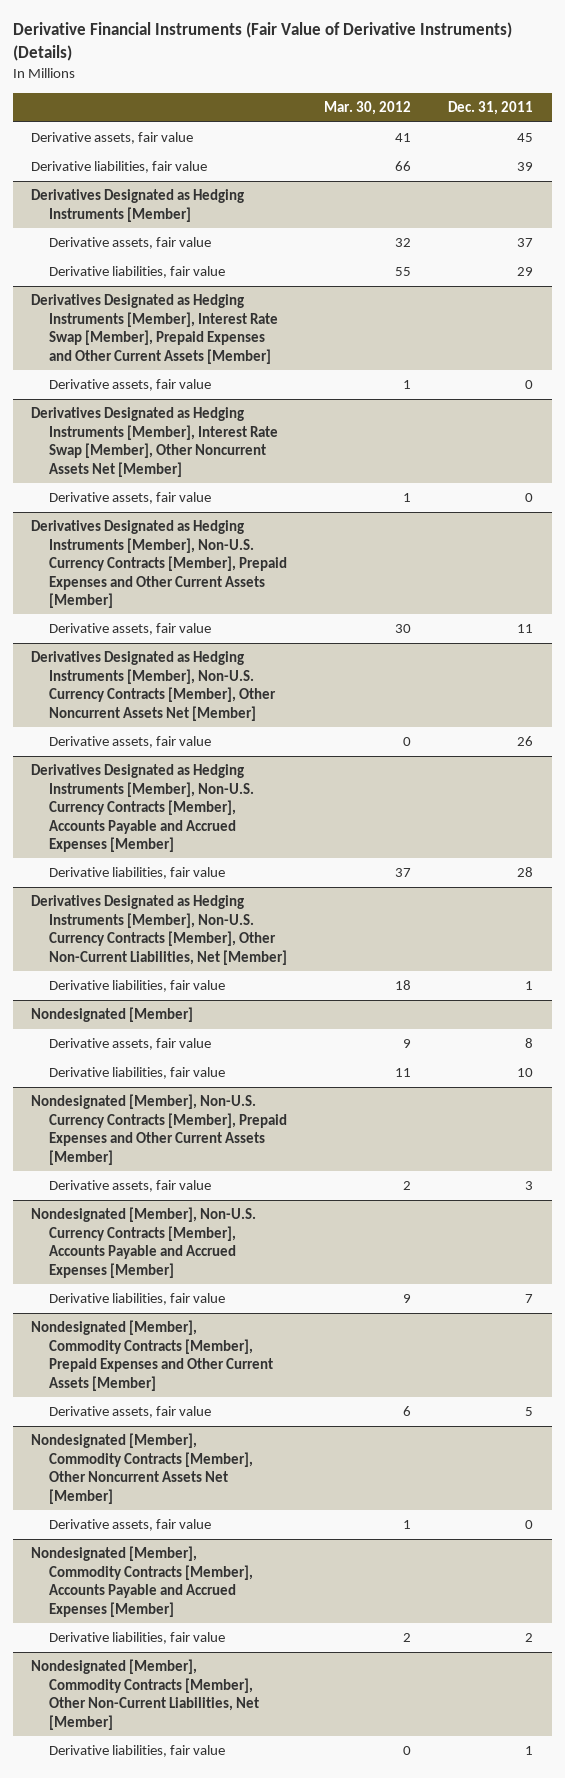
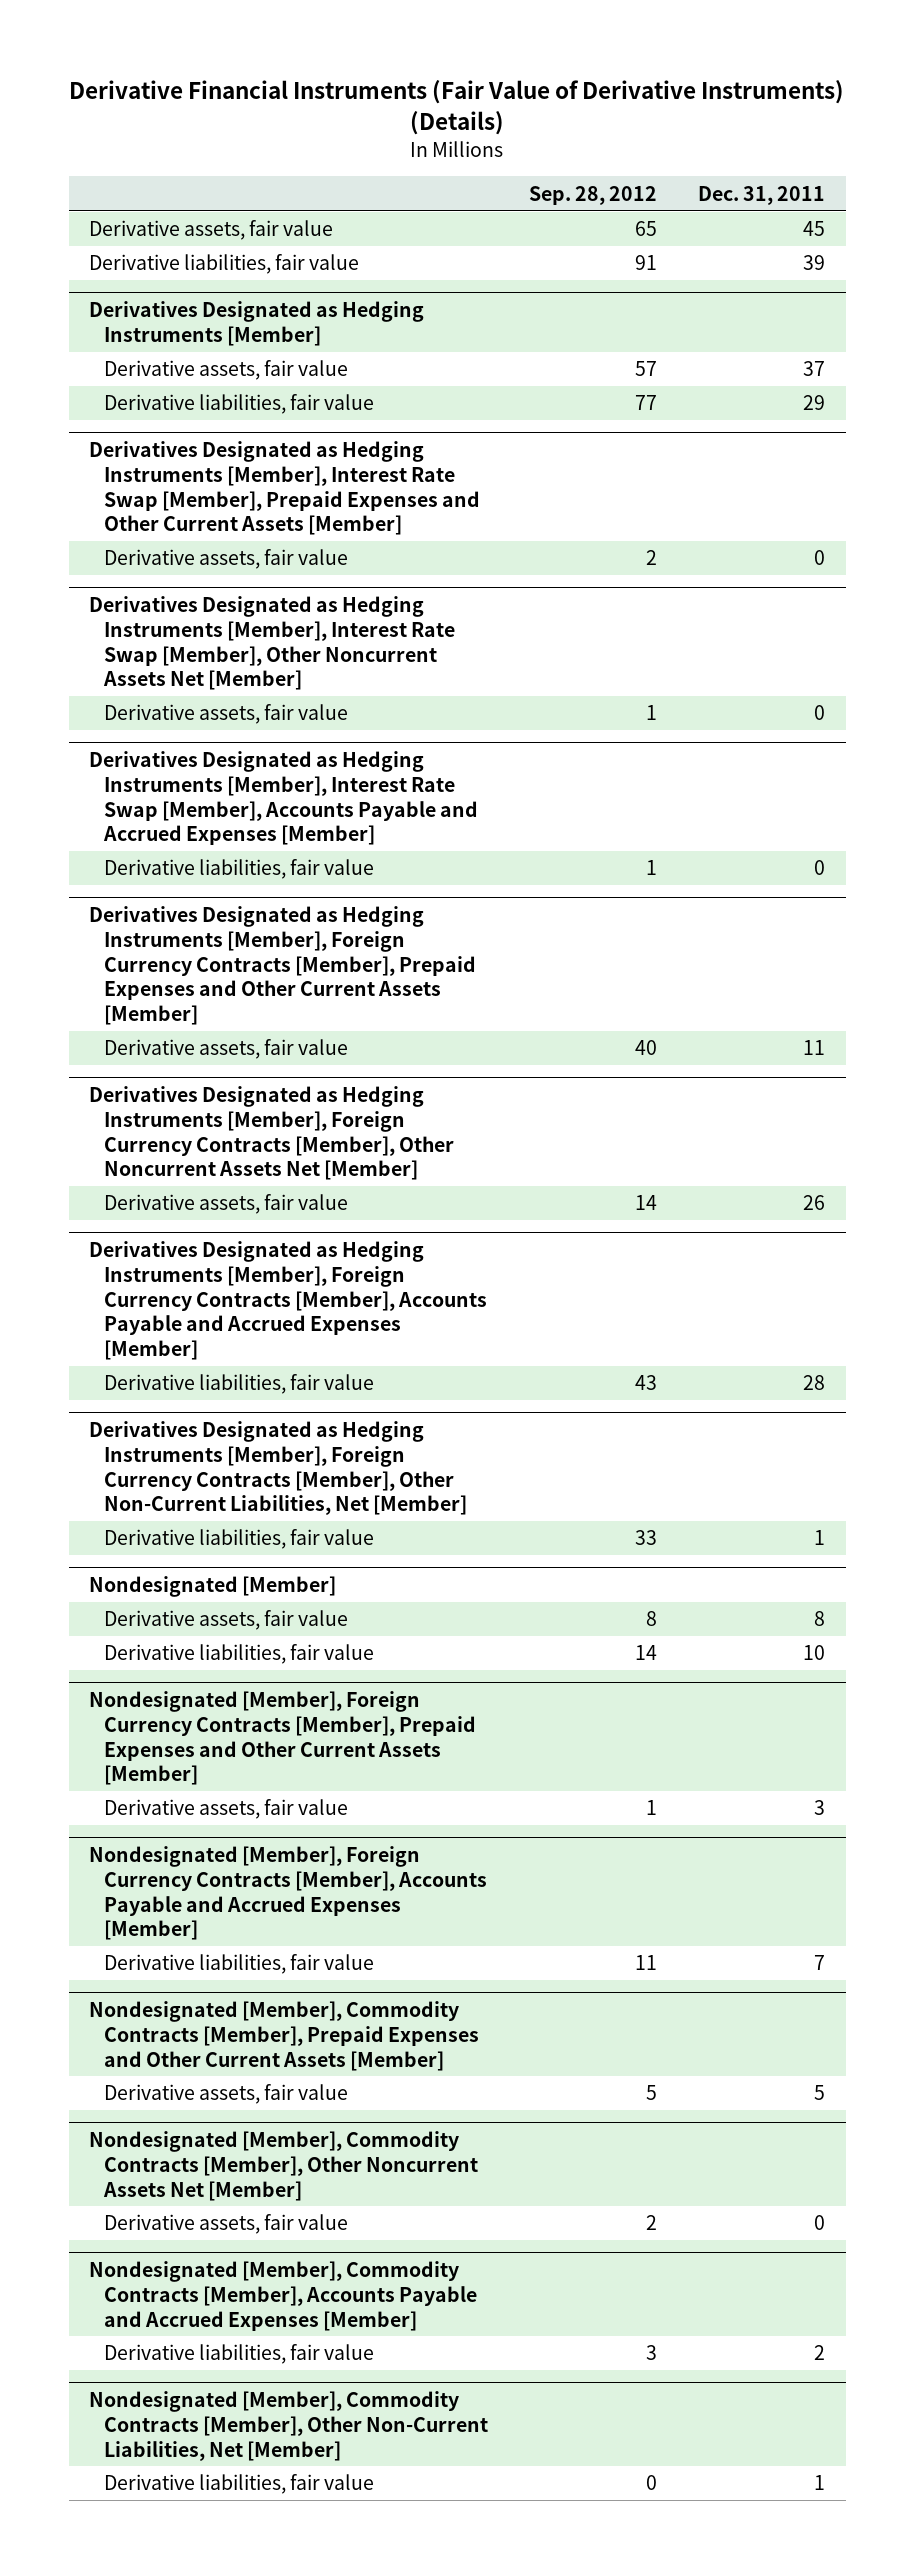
- | Mar. 30, 2012 | Dec. 31, 2011
+ | Sep. 28, 2012 | Dec. 31, 2011
- Derivatives Designated as Hedging Instruments [Member], Non-U.S. Currency Contracts [Member], Prepaid Expenses and Other Current Assets [Member]
+ Derivatives Designated as Hedging Instruments [Member], Interest Rate Swap [Member], Accounts Payable and Accrued Expenses [Member]
+ Derivative liabilities, fair value | 1 | 0
+ Derivatives Designated as Hedging Instruments [Member], Foreign Currency Contracts [Member], Prepaid Expenses and Other Current Assets [Member]
- Derivatives Designated as Hedging Instruments [Member], Non-U.S. Currency Contracts [Member], Other Noncurrent Assets Net [Member]
+ Derivatives Designated as Hedging Instruments [Member], Foreign Currency Contracts [Member], Other Noncurrent Assets Net [Member]
- Derivatives Designated as Hedging Instruments [Member], Non-U.S. Currency Contracts [Member], Accounts Payable and Accrued Expenses [Member]
+ Derivatives Designated as Hedging Instruments [Member], Foreign Currency Contracts [Member], Accounts Payable and Accrued Expenses [Member]
- Derivatives Designated as Hedging Instruments [Member], Non-U.S. Currency Contracts [Member], Other Non-Current Liabilities, Net [Member]
+ Derivatives Designated as Hedging Instruments [Member], Foreign Currency Contracts [Member], Other Non-Current Liabilities, Net [Member]
- Nondesignated [Member], Non-U.S. Currency Contracts [Member], Prepaid Expenses and Other Current Assets [Member]
+ Nondesignated [Member], Foreign Currency Contracts [Member], Prepaid Expenses and Other Current Assets [Member]
- Nondesignated [Member], Non-U.S. Currency Contracts [Member], Accounts Payable and Accrued Expenses [Member]
+ Nondesignated [Member], Foreign Currency Contracts [Member], Accounts Payable and Accrued Expenses [Member]

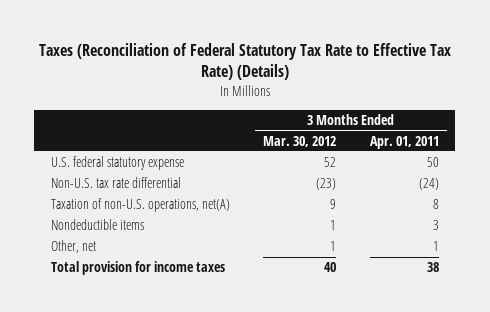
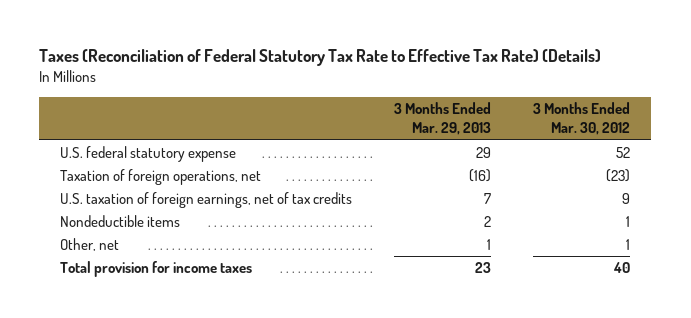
- | 3 Months Ended Mar. 30, 2012 | 3 Months Ended Apr. 01, 2011
+ | 3 Months Ended Mar. 29, 2013 | 3 Months Ended Mar. 30, 2012
- Non-U.S. tax rate differential | (23) | (24)
- Taxation of non-U.S. operations, net(A) | 9 | 8
+ Taxation of foreign operations, net | (16) | (23)
+ U.S. taxation of foreign earnings, net of tax credits | 7 | 9

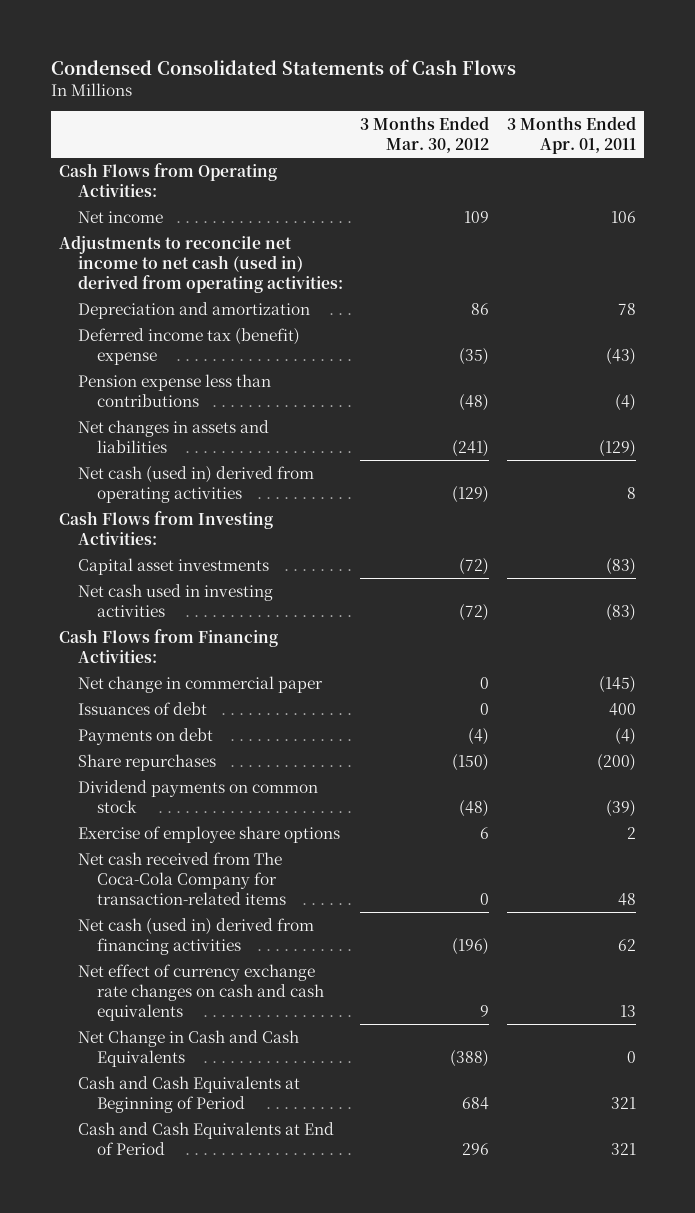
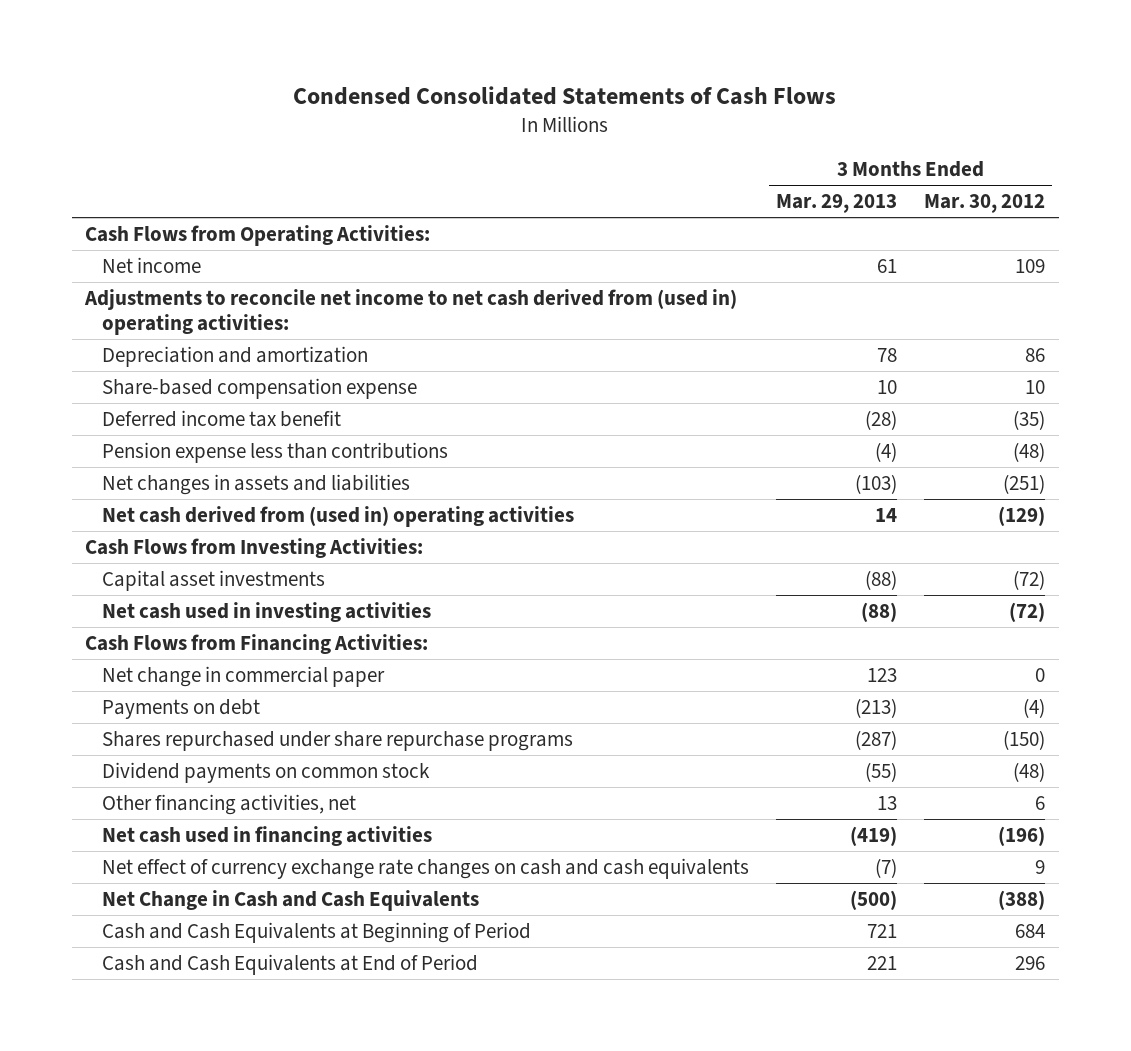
- | 3 Months Ended Mar. 30, 2012 | 3 Months Ended Apr. 01, 2011
+ | 3 Months Ended Mar. 29, 2013 | 3 Months Ended Mar. 30, 2012
- Adjustments to reconcile net income to net cash (used in) derived from operating activities:
+ Adjustments to reconcile net income to net cash derived from (used in) operating activities:
- Deferred income tax (benefit) expense | (35) | (43)
+ Share-based compensation expense | 10 | 10
+ Deferred income tax benefit | (28) | (35)
- Net changes in assets and liabilities | (241) | (129)
- Net cash (used in) derived from operating activities | (129) | 8
+ Net changes in assets and liabilities | (103) | (251)
+ Net cash derived from (used in) operating activities | 14 | (129)
- Issuances of debt | 0 | 400
- Share repurchases | (150) | (200)
+ Shares repurchased under share repurchase programs | (287) | (150)
- Exercise of employee share options | 6 | 2
- Net cash received from The Coca-Cola Company for transaction-related items | 0 | 48
- Net cash (used in) derived from financing activities | (196) | 62
+ Other financing activities, net | 13 | 6
+ Net cash used in financing activities | (419) | (196)

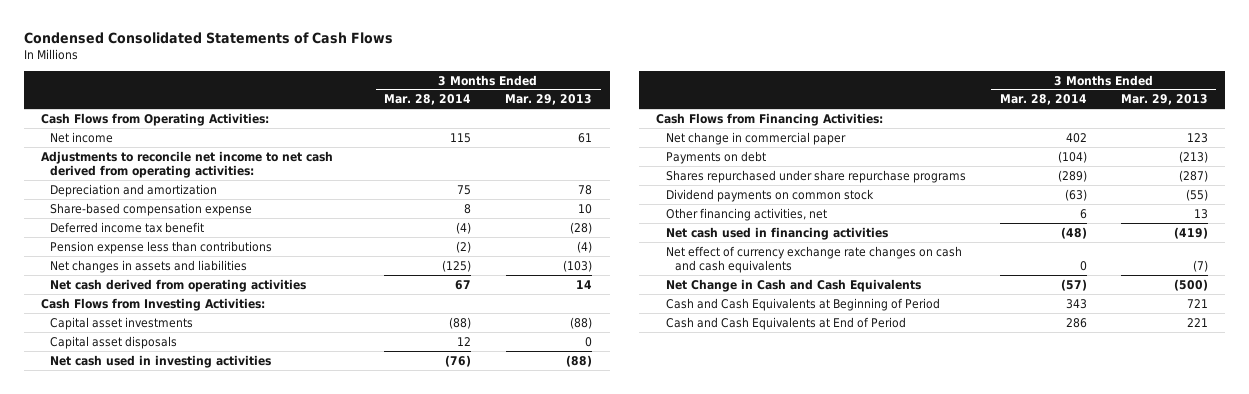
- | 3 Months Ended Mar. 29, 2013 | 3 Months Ended Mar. 30, 2012
+ | 3 Months Ended Mar. 28, 2014 | 3 Months Ended Mar. 29, 2013
- Adjustments to reconcile net income to net cash derived from (used in) operating activities:
+ Adjustments to reconcile net income to net cash derived from operating activities:
- Net cash derived from (used in) operating activities | 14 | (129)
+ Net cash derived from operating activities | 67 | 14
+ Capital asset disposals | 12 | 0

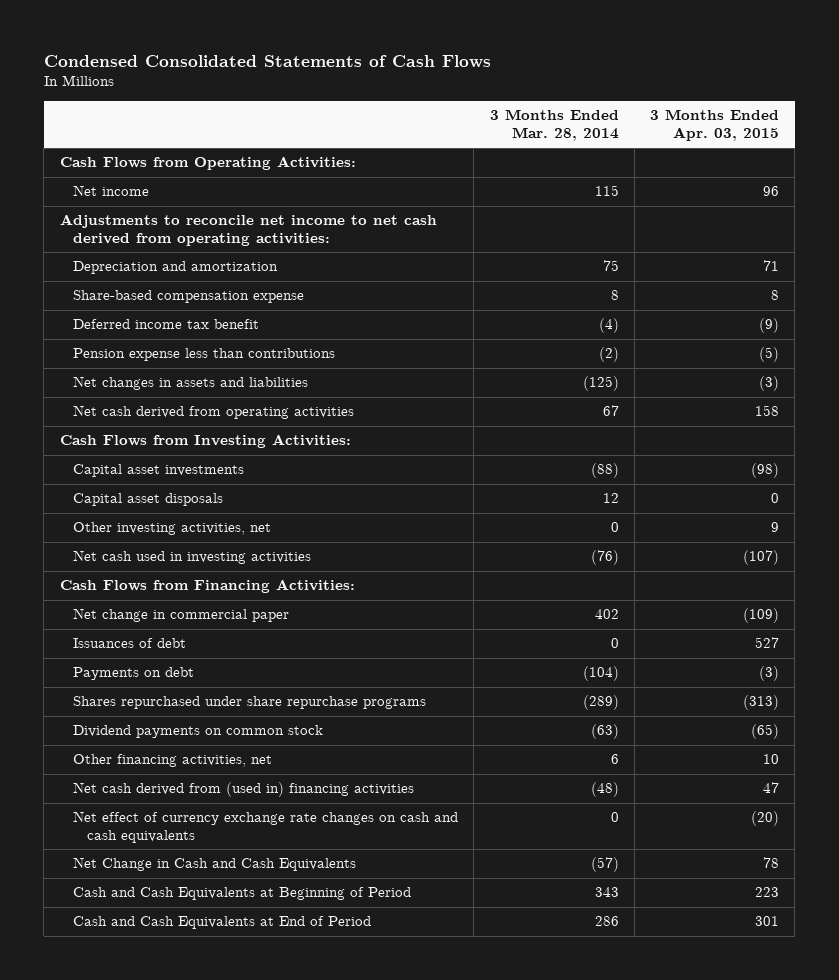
- | 3 Months Ended Mar. 28, 2014 | 3 Months Ended Mar. 29, 2013
+ | 3 Months Ended Mar. 28, 2014 | 3 Months Ended Apr. 03, 2015
+ Other investing activities, net | 0 | 9
+ Issuances of debt | 0 | 527
- Net cash used in financing activities | (48) | (419)
+ Net cash derived from (used in) financing activities | (48) | 47

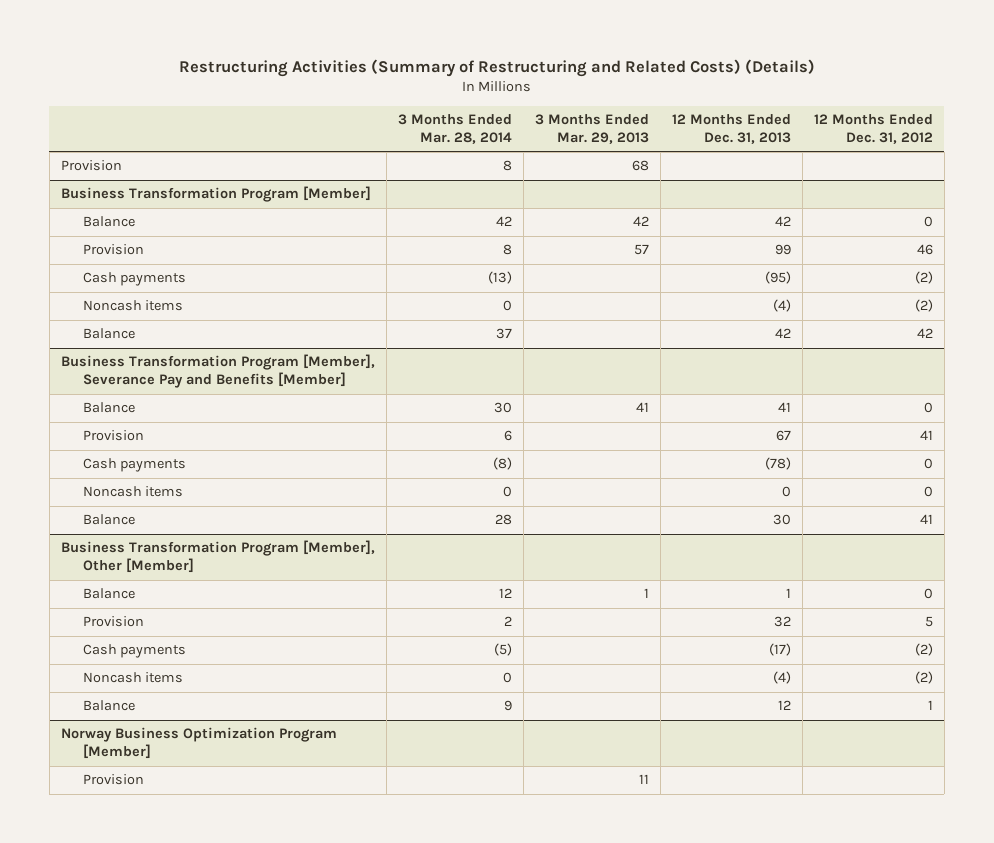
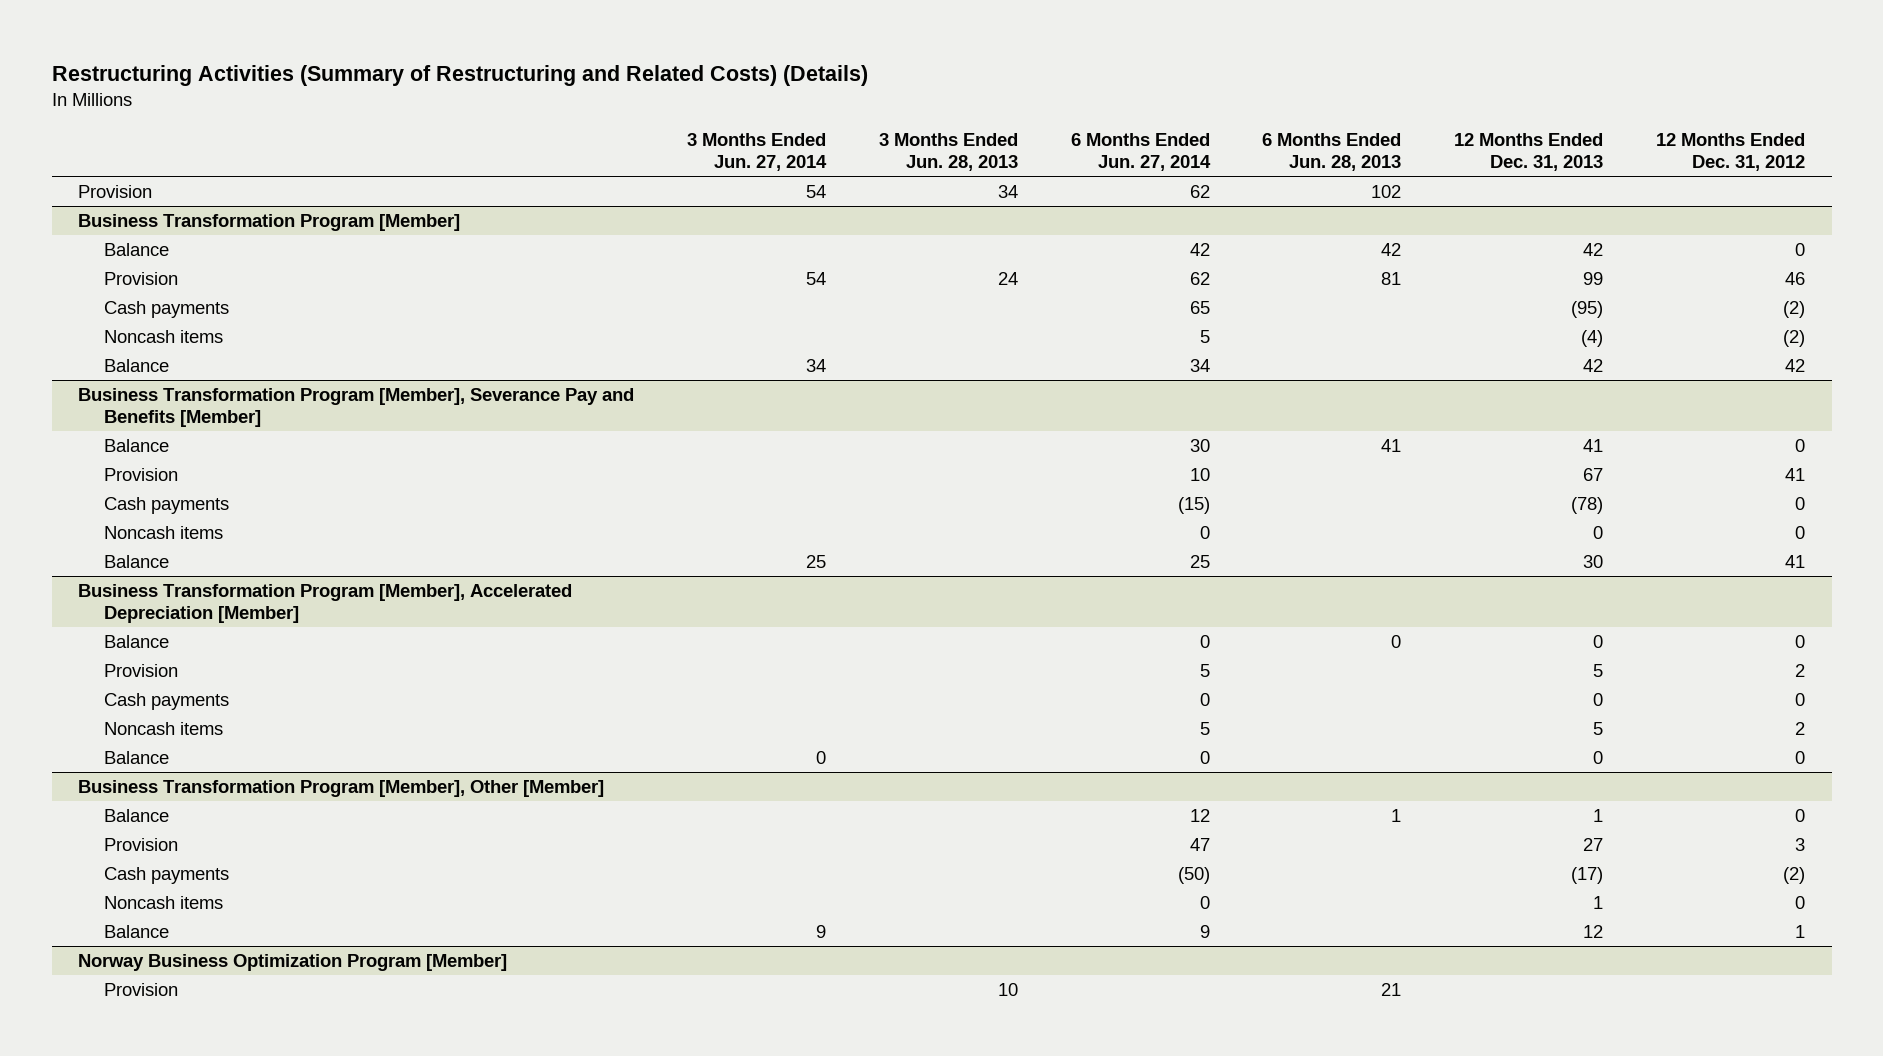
- | 3 Months Ended Mar. 28, 2014 | 3 Months Ended Mar. 29, 2013 | 12 Months Ended Dec. 31, 2013 | 12 Months Ended Dec. 31, 2012
+ | 3 Months Ended Jun. 27, 2014 | 3 Months Ended Jun. 28, 2013 | 6 Months Ended Jun. 27, 2014 | 6 Months Ended Jun. 28, 2013 | 12 Months Ended Dec. 31, 2013 | 12 Months Ended Dec. 31, 2012
+ Business Transformation Program [Member], Accelerated Depreciation [Member]
+ Balance | | | 0 | 0 | 0 | 0
+ Provision | | | 5 | | 5 | 2
+ Cash payments | | | 0 | | 0 | 0
+ Noncash items | | | 5 | | 5 | 2
+ Balance | 0 | | 0 | | 0 | 0
@ Business Transformation Program [Member], Other [Member]
- Provision | 2 | | 32 | 5
+ Provision | | | 47 | | 27 | 3
- Noncash items | 0 | | (4) | (2)
+ Noncash items | | | 0 | | 1 | 0

